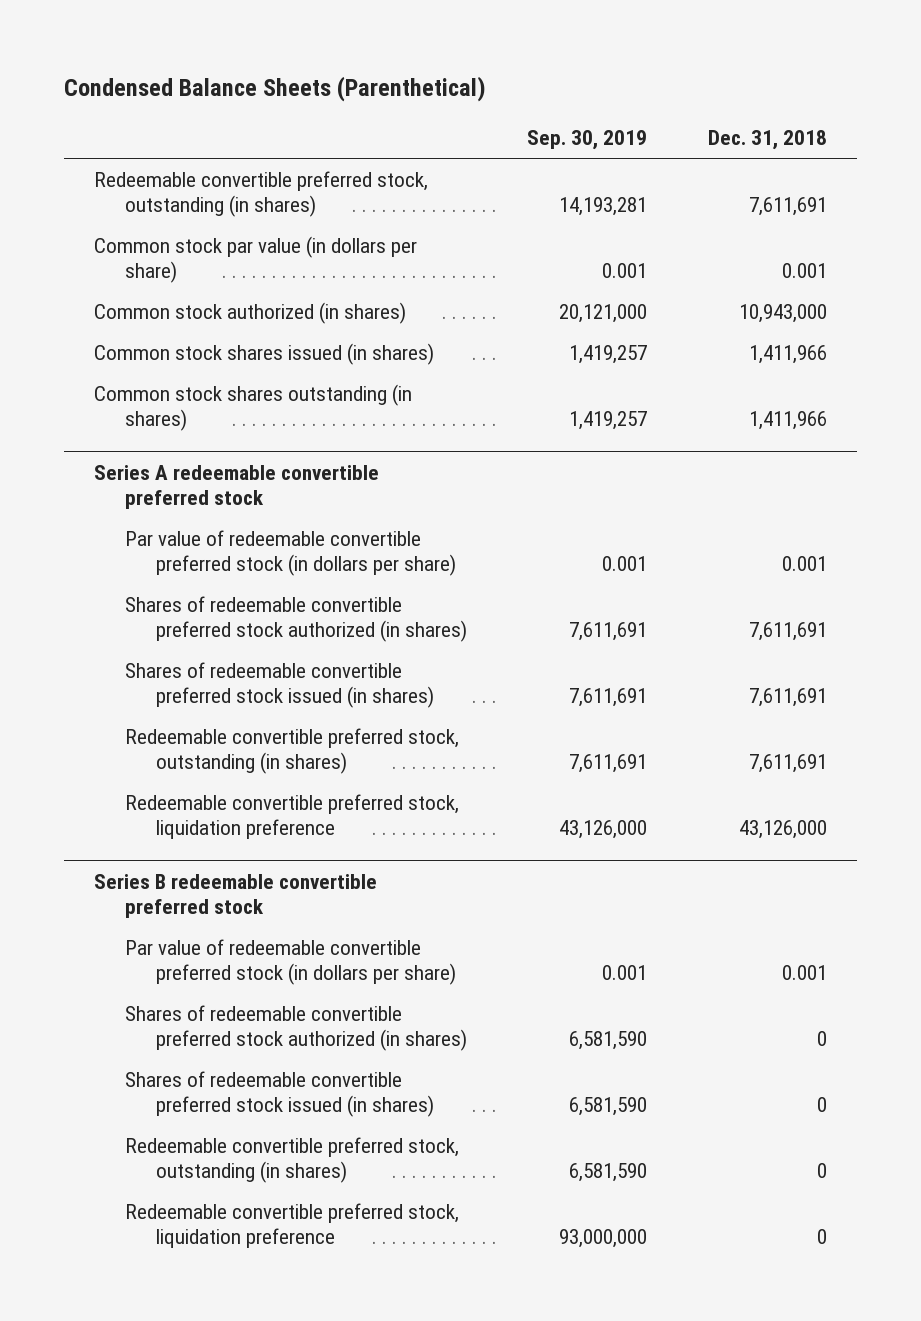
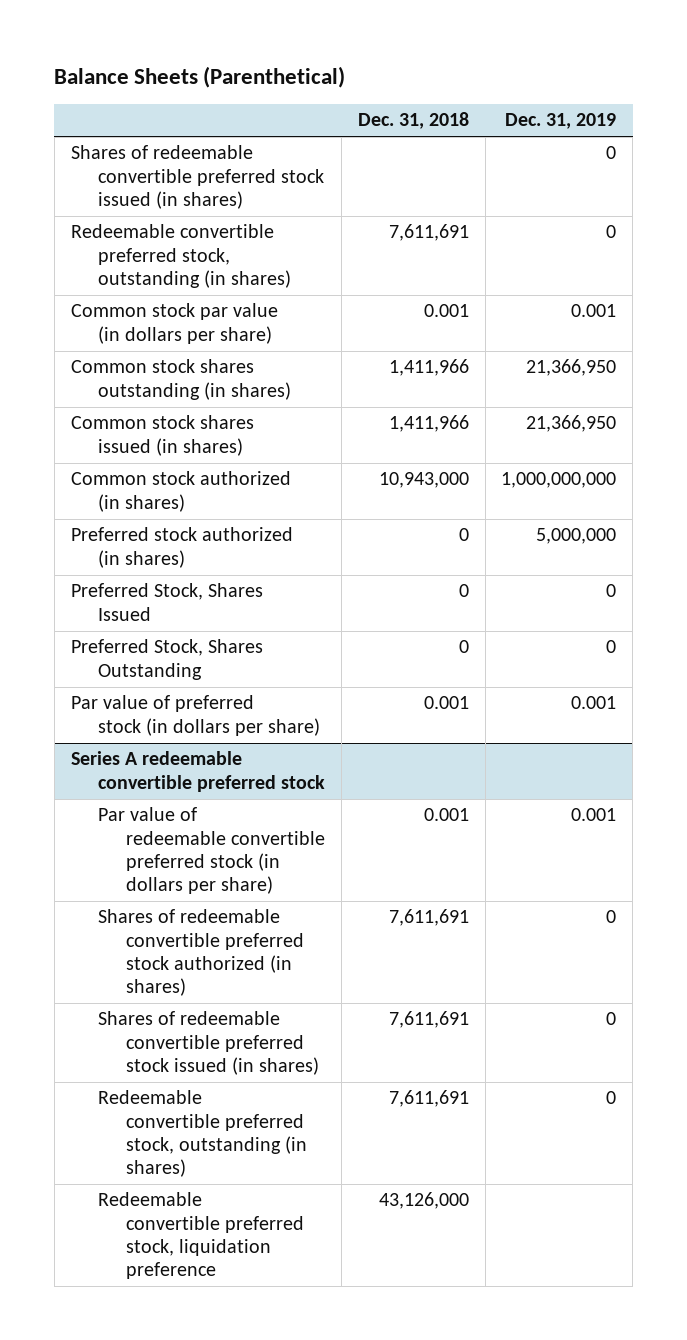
- Condensed Balance Sheets (Parenthetical)
+ Balance Sheets (Parenthetical)
- | Sep. 30, 2019 | Dec. 31, 2018
+ | Dec. 31, 2018 | Dec. 31, 2019
+ Shares of redeemable convertible preferred stock issued (in shares) | | 0
moved down: Common stock shares issued (in shares) | 1,411,966 | 21,366,950
moved down: Common stock authorized (in shares) | 10,943,000 | 1,000,000,000
+ Preferred stock authorized (in shares) | 0 | 5,000,000
+ Preferred Stock, Shares Issued | 0 | 0
+ Preferred Stock, Shares Outstanding | 0 | 0
+ Par value of preferred stock (in dollars per share) | 0.001 | 0.001
- Series B redeemable convertible preferred stock
- Par value of redeemable convertible preferred stock (in dollars per share) | 0.001 | 0.001
- Shares of redeemable convertible preferred stock authorized (in shares) | 6,581,590 | 0
- Shares of redeemable convertible preferred stock issued (in shares) | 6,581,590 | 0
- Redeemable convertible preferred stock, outstanding (in shares) | 6,581,590 | 0
- Redeemable convertible preferred stock, liquidation preference | 93,000,000 | 0

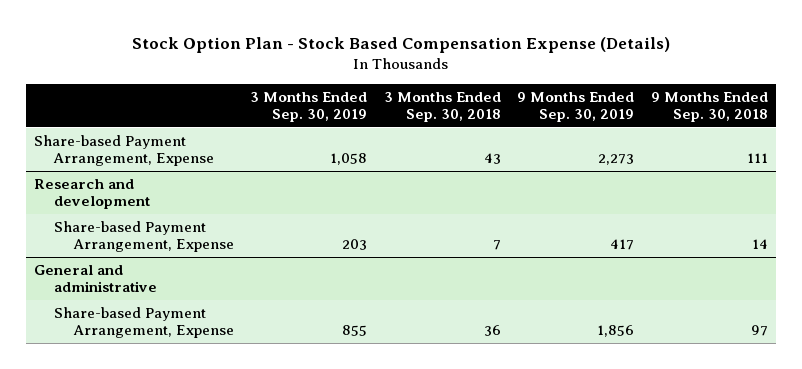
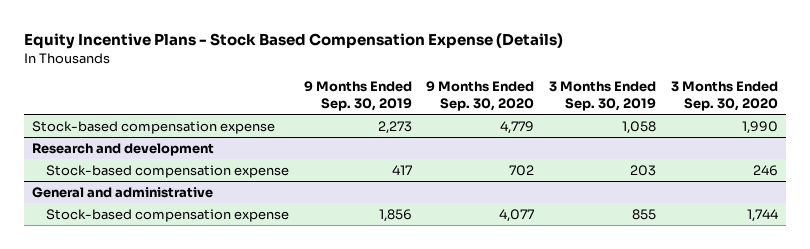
- Stock Option Plan - Stock Based Compensation Expense (Details)
+ Equity Incentive Plans - Stock Based Compensation Expense (Details)
- | 3 Months Ended Sep. 30, 2019 | 3 Months Ended Sep. 30, 2018 | 9 Months Ended Sep. 30, 2019 | 9 Months Ended Sep. 30, 2018
+ | 9 Months Ended Sep. 30, 2019 | 9 Months Ended Sep. 30, 2020 | 3 Months Ended Sep. 30, 2019 | 3 Months Ended Sep. 30, 2020
- Share-based Payment Arrangement, Expense | 1,058 | 43 | 2,273 | 111
+ Stock-based compensation expense | 2,273 | 4,779 | 1,058 | 1,990
@ Research and development
- Share-based Payment Arrangement, Expense | 203 | 7 | 417 | 14
+ Stock-based compensation expense | 417 | 702 | 203 | 246
@ General and administrative
- Share-based Payment Arrangement, Expense | 855 | 36 | 1,856 | 97
+ Stock-based compensation expense | 1,856 | 4,077 | 855 | 1,744

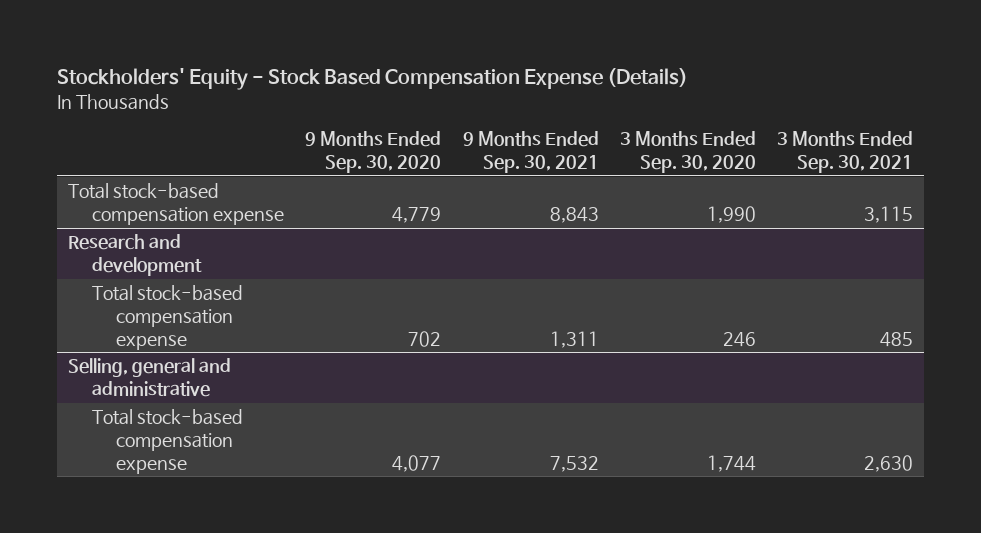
- Equity Incentive Plans - Stock Based Compensation Expense (Details)
+ Stockholders' Equity - Stock Based Compensation Expense (Details)
- | 9 Months Ended Sep. 30, 2019 | 9 Months Ended Sep. 30, 2020 | 3 Months Ended Sep. 30, 2019 | 3 Months Ended Sep. 30, 2020
+ | 9 Months Ended Sep. 30, 2020 | 9 Months Ended Sep. 30, 2021 | 3 Months Ended Sep. 30, 2020 | 3 Months Ended Sep. 30, 2021
- Stock-based compensation expense | 2,273 | 4,779 | 1,058 | 1,990
+ Total stock-based compensation expense | 4,779 | 8,843 | 1,990 | 3,115
@ Research and development
- Stock-based compensation expense | 417 | 702 | 203 | 246
- General and administrative
- Stock-based compensation expense | 1,856 | 4,077 | 855 | 1,744
@ Research and development
+ Total stock-based compensation expense | 702 | 1,311 | 246 | 485
+ Selling, general and administrative
+ Total stock-based compensation expense | 4,077 | 7,532 | 1,744 | 2,630

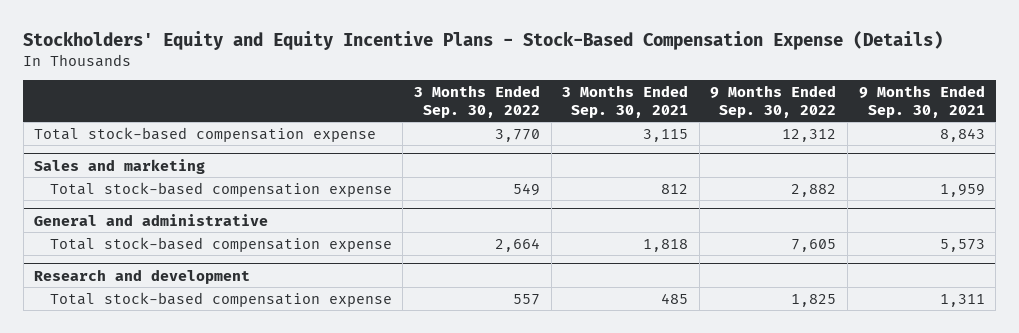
- Stockholders' Equity - Stock Based Compensation Expense (Details)
+ Stockholders' Equity and Equity Incentive Plans - Stock-Based Compensation Expense (Details)
- | 9 Months Ended Sep. 30, 2020 | 9 Months Ended Sep. 30, 2021 | 3 Months Ended Sep. 30, 2020 | 3 Months Ended Sep. 30, 2021
+ | 3 Months Ended Sep. 30, 2022 | 3 Months Ended Sep. 30, 2021 | 9 Months Ended Sep. 30, 2022 | 9 Months Ended Sep. 30, 2021
+ Sales and marketing
+ Total stock-based compensation expense | 549 | 812 | 2,882 | 1,959
+ General and administrative
+ Total stock-based compensation expense | 2,664 | 1,818 | 7,605 | 5,573
- Selling, general and administrative
- Total stock-based compensation expense | 4,077 | 7,532 | 1,744 | 2,630

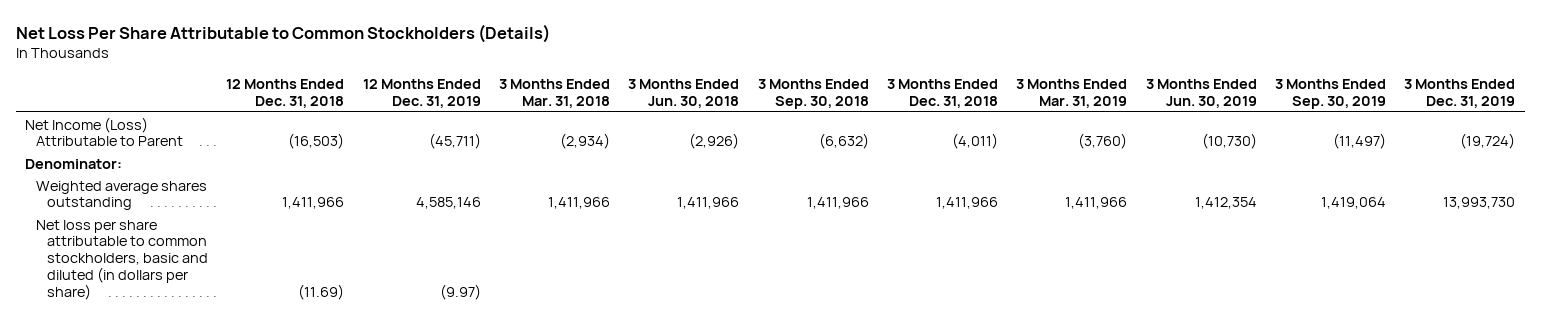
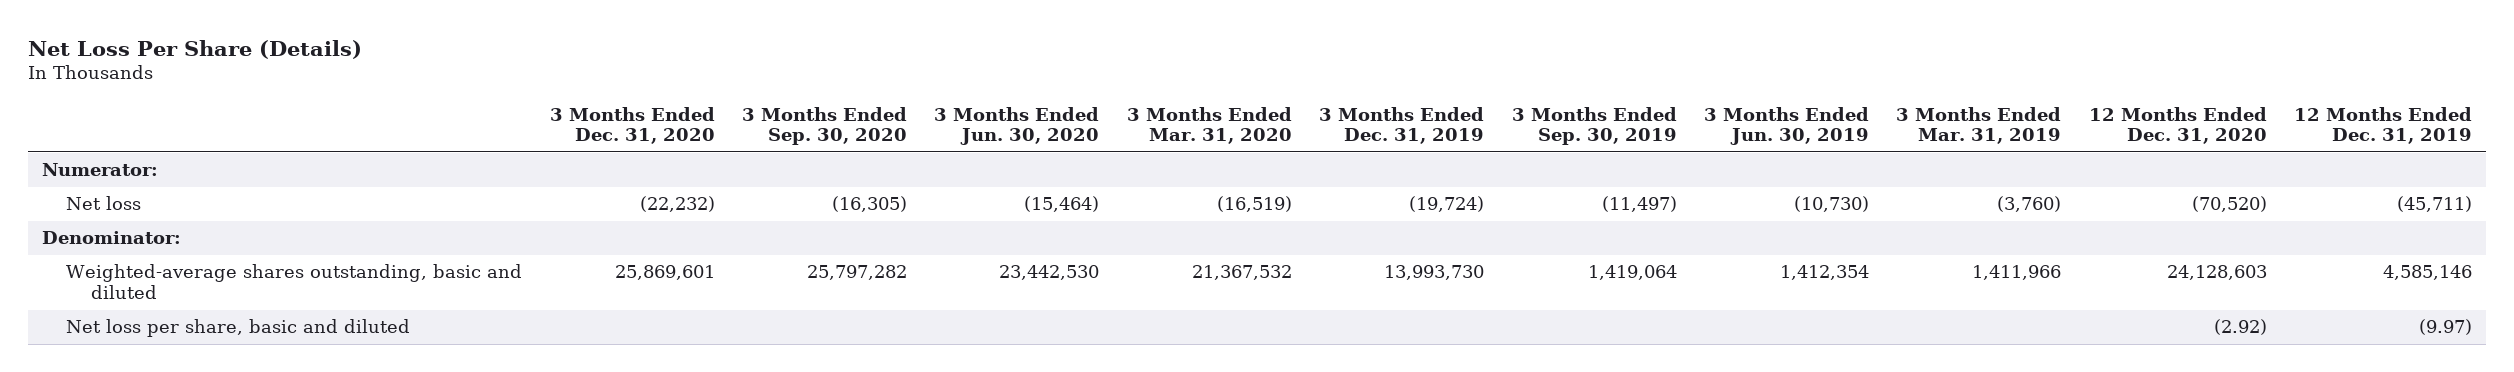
- Net Loss Per Share Attributable to Common Stockholders (Details)
+ Net Loss Per Share (Details)
- | 12 Months Ended Dec. 31, 2018 | 12 Months Ended Dec. 31, 2019 | 3 Months Ended Mar. 31, 2018 | 3 Months Ended Jun. 30, 2018 | 3 Months Ended Sep. 30, 2018 | 3 Months Ended Dec. 31, 2018 | 3 Months Ended Mar. 31, 2019 | 3 Months Ended Jun. 30, 2019 | 3 Months Ended Sep. 30, 2019 | 3 Months Ended Dec. 31, 2019
+ | 3 Months Ended Dec. 31, 2020 | 3 Months Ended Sep. 30, 2020 | 3 Months Ended Jun. 30, 2020 | 3 Months Ended Mar. 31, 2020 | 3 Months Ended Dec. 31, 2019 | 3 Months Ended Sep. 30, 2019 | 3 Months Ended Jun. 30, 2019 | 3 Months Ended Mar. 31, 2019 | 12 Months Ended Dec. 31, 2020 | 12 Months Ended Dec. 31, 2019
- Net Income (Loss) Attributable to Parent | (16,503) | (45,711) | (2,934) | (2,926) | (6,632) | (4,011) | (3,760) | (10,730) | (11,497) | (19,724)
+ Numerator:
+ Net loss | (22,232) | (16,305) | (15,464) | (16,519) | (19,724) | (11,497) | (10,730) | (3,760) | (70,520) | (45,711)
- Weighted average shares outstanding | 1,411,966 | 4,585,146 | 1,411,966 | 1,411,966 | 1,411,966 | 1,411,966 | 1,411,966 | 1,412,354 | 1,419,064 | 13,993,730
- Net loss per share attributable to common stockholders, basic and diluted (in dollars per share) | (11.69) | (9.97) | | | | | | | |
+ Weighted-average shares outstanding, basic and diluted | 25,869,601 | 25,797,282 | 23,442,530 | 21,367,532 | 13,993,730 | 1,419,064 | 1,412,354 | 1,411,966 | 24,128,603 | 4,585,146
+ Net loss per share, basic and diluted | | | | | | | | | (2.92) | (9.97)

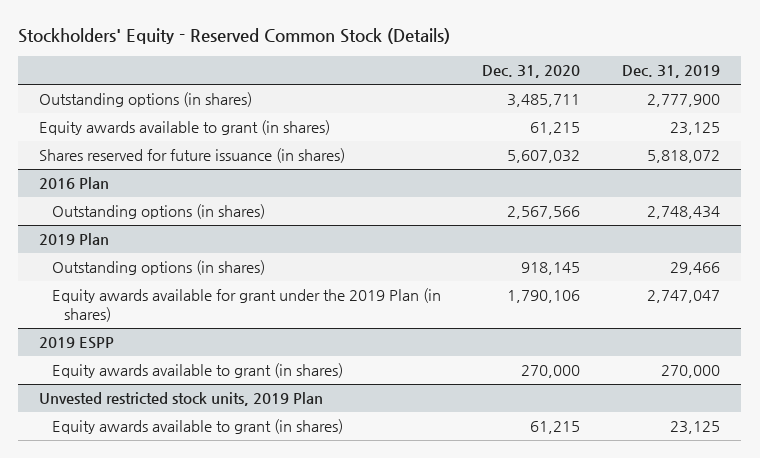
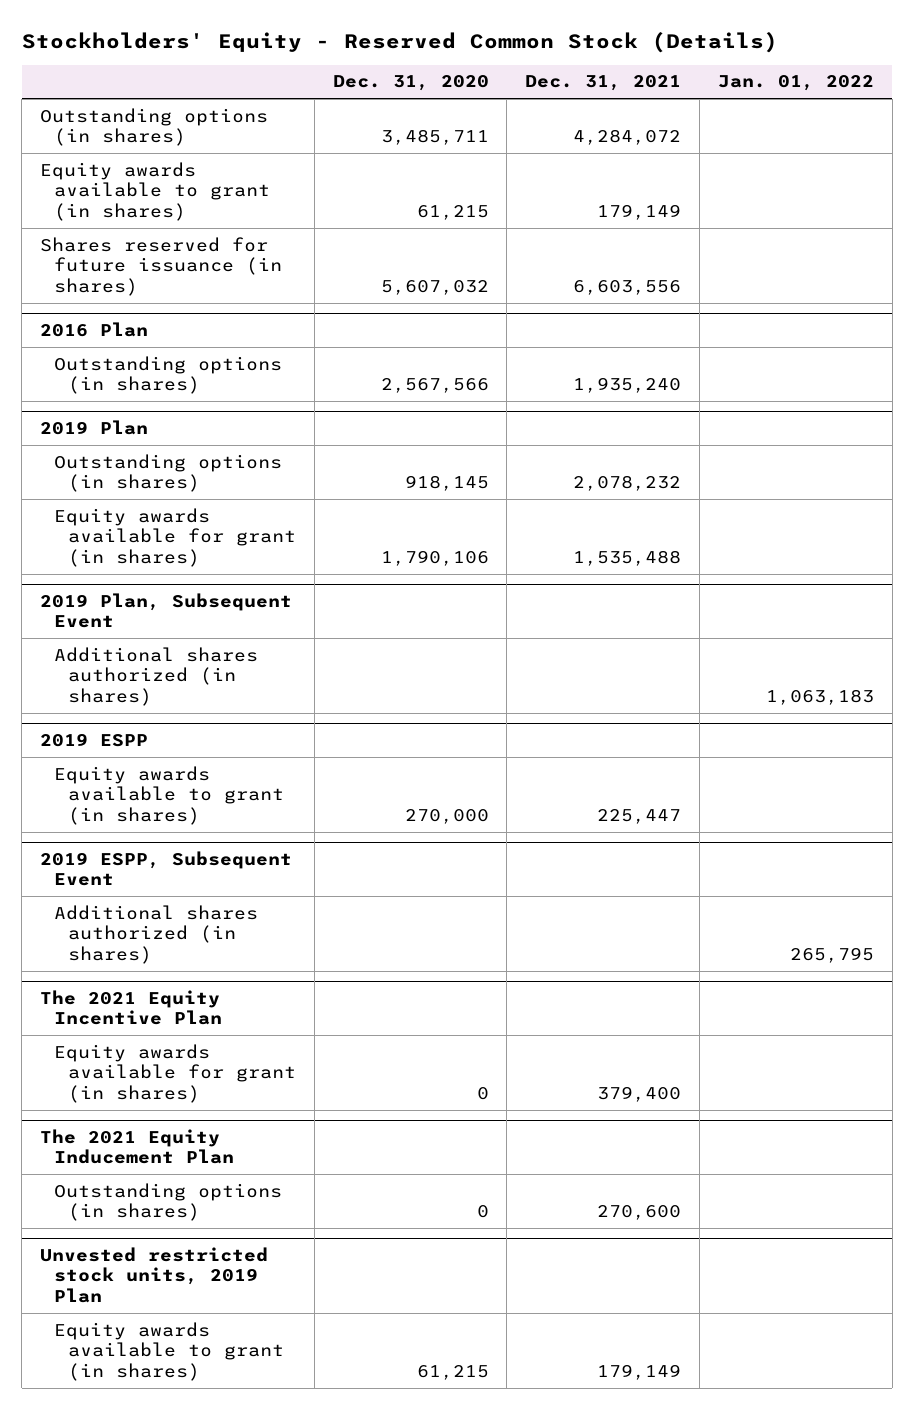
- | Dec. 31, 2020 | Dec. 31, 2019
+ | Dec. 31, 2020 | Dec. 31, 2021 | Jan. 01, 2022
@ 2019 Plan
- Equity awards available for grant under the 2019 Plan (in shares) | 1,790,106 | 2,747,047
+ Equity awards available for grant (in shares) | 1,790,106 | 1,535,488 |
+ 2019 Plan, Subsequent Event
+ Additional shares authorized (in shares) | | | 1,063,183
+ 2019 ESPP, Subsequent Event
+ Additional shares authorized (in shares) | | | 265,795
+ The 2021 Equity Incentive Plan
+ Equity awards available for grant (in shares) | 0 | 379,400 |
+ The 2021 Equity Inducement Plan
+ Outstanding options (in shares) | 0 | 270,600 |

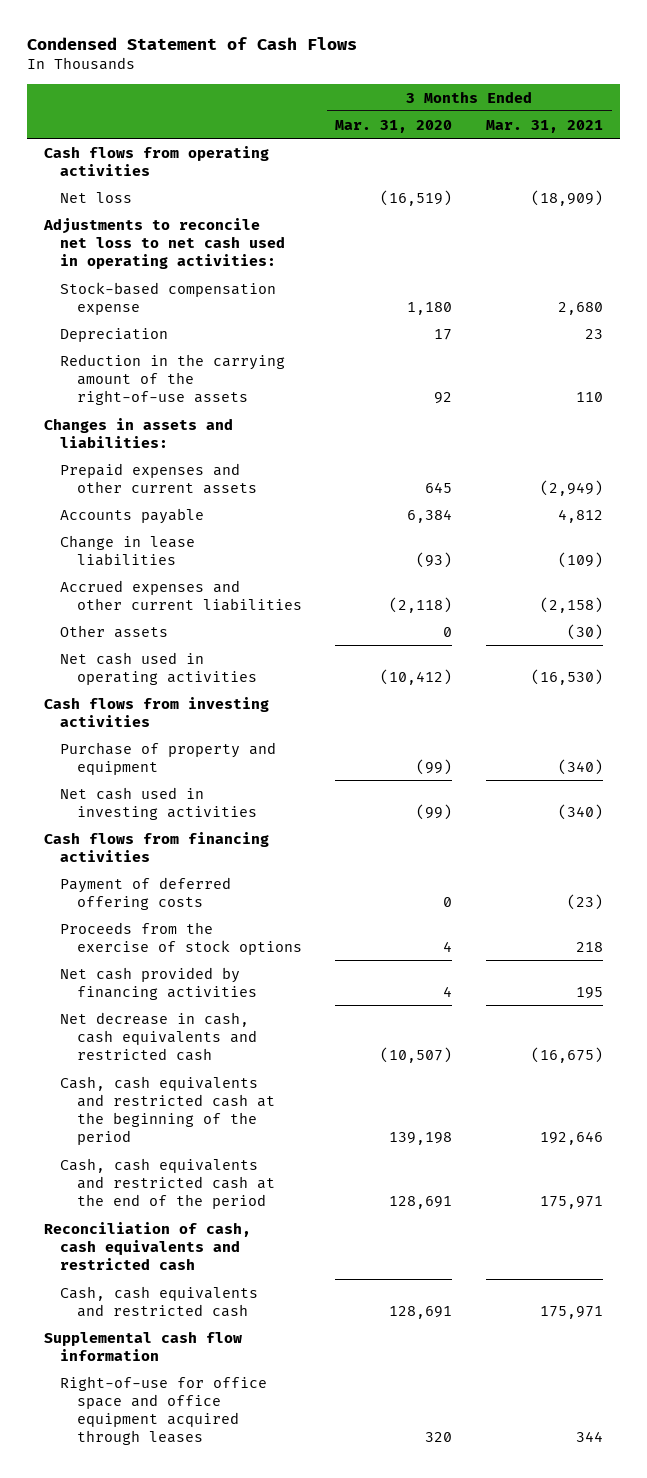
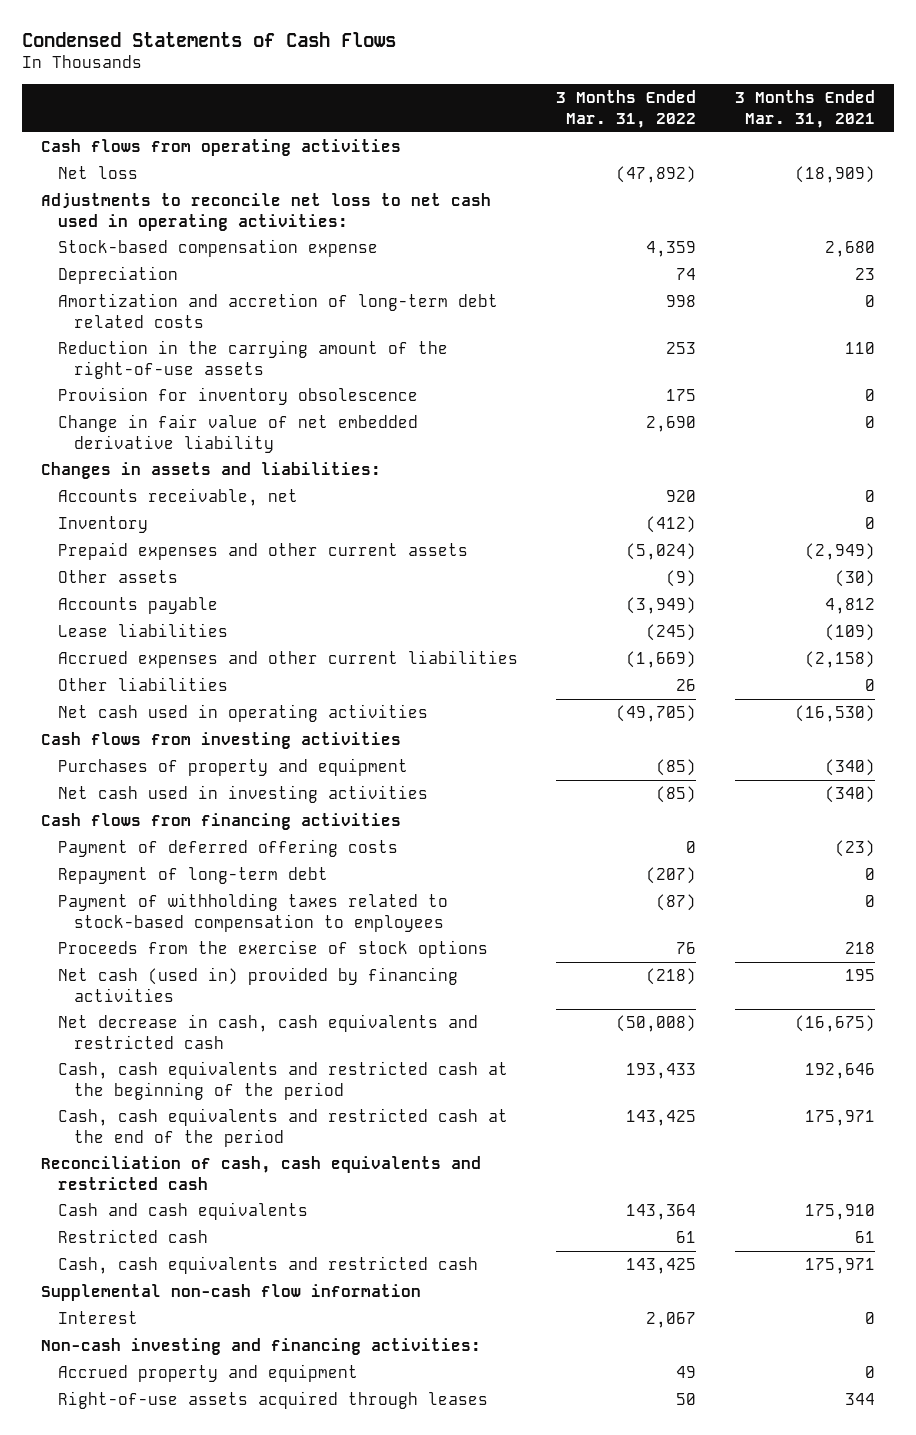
- Condensed Statement of Cash Flows
+ Condensed Statements of Cash Flows
- | 3 Months Ended Mar. 31, 2020 | 3 Months Ended Mar. 31, 2021
+ | 3 Months Ended Mar. 31, 2022 | 3 Months Ended Mar. 31, 2021
+ Amortization and accretion of long-term debt related costs | 998 | 0
+ Provision for inventory obsolescence | 175 | 0
+ Change in fair value of net embedded derivative liability | 2,690 | 0
+ Accounts receivable, net | 920 | 0
+ Inventory | (412) | 0
moved up: Other assets | (9) | (30)
- Change in lease liabilities | (93) | (109)
+ Lease liabilities | (245) | (109)
+ Other liabilities | 26 | 0
- Purchase of property and equipment | (99) | (340)
+ Purchases of property and equipment | (85) | (340)
+ Repayment of long-term debt | (207) | 0
+ Payment of withholding taxes related to stock-based compensation to employees | (87) | 0
- Net cash provided by financing activities | 4 | 195
+ Net cash (used in) provided by financing activities | (218) | 195
+ Cash and cash equivalents | 143,364 | 175,910
+ Restricted cash | 61 | 61
- Supplemental cash flow information
- Right-of-use for office space and office equipment acquired through leases | 320 | 344
+ Supplemental non-cash flow information
+ Interest | 2,067 | 0
+ Non-cash investing and financing activities:
+ Accrued property and equipment | 49 | 0
+ Right-of-use assets acquired through leases | 50 | 344

